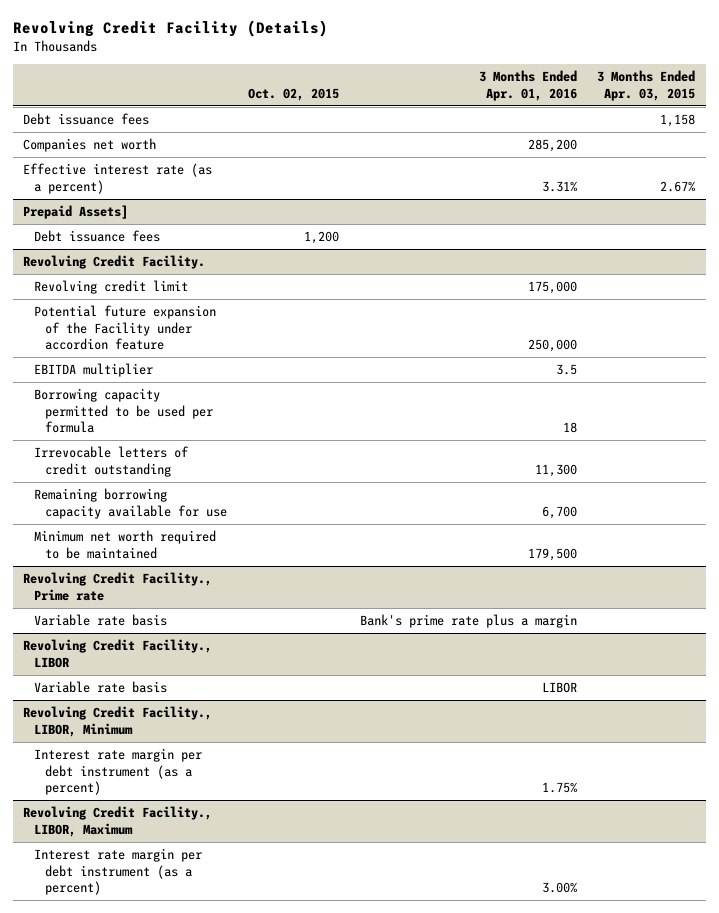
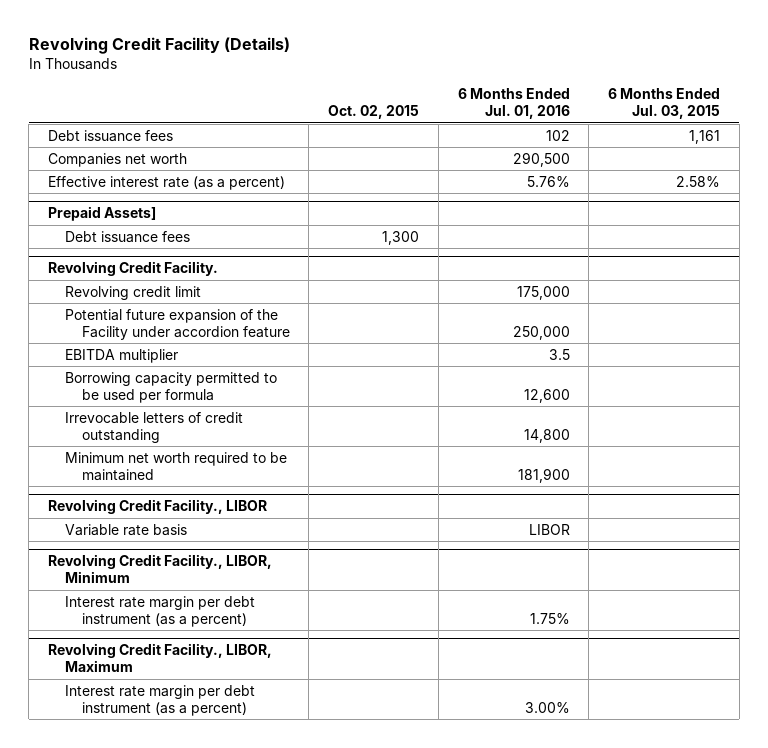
- | Oct. 02, 2015 | 3 Months Ended Apr. 01, 2016 | 3 Months Ended Apr. 03, 2015
+ | Oct. 02, 2015 | 6 Months Ended Jul. 01, 2016 | 6 Months Ended Jul. 03, 2015
@ Prepaid Assets]
- Debt issuance fees | 1,200 | |
+ Debt issuance fees | 1,300 | |
@ Revolving Credit Facility.
- Remaining borrowing capacity available for use | | 6,700 |
- Revolving Credit Facility., Prime rate
- Variable rate basis | | Bank's prime rate plus a margin |

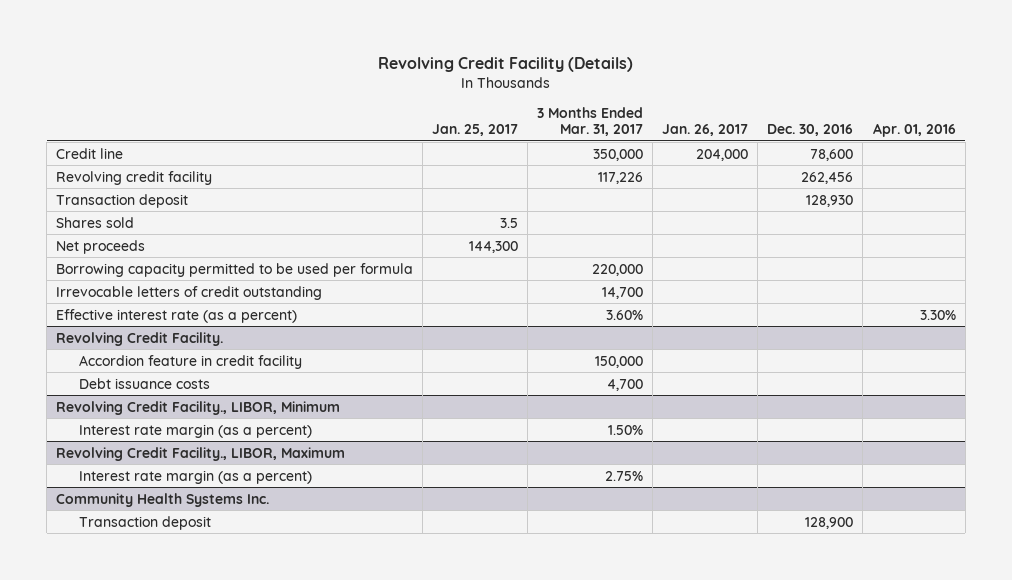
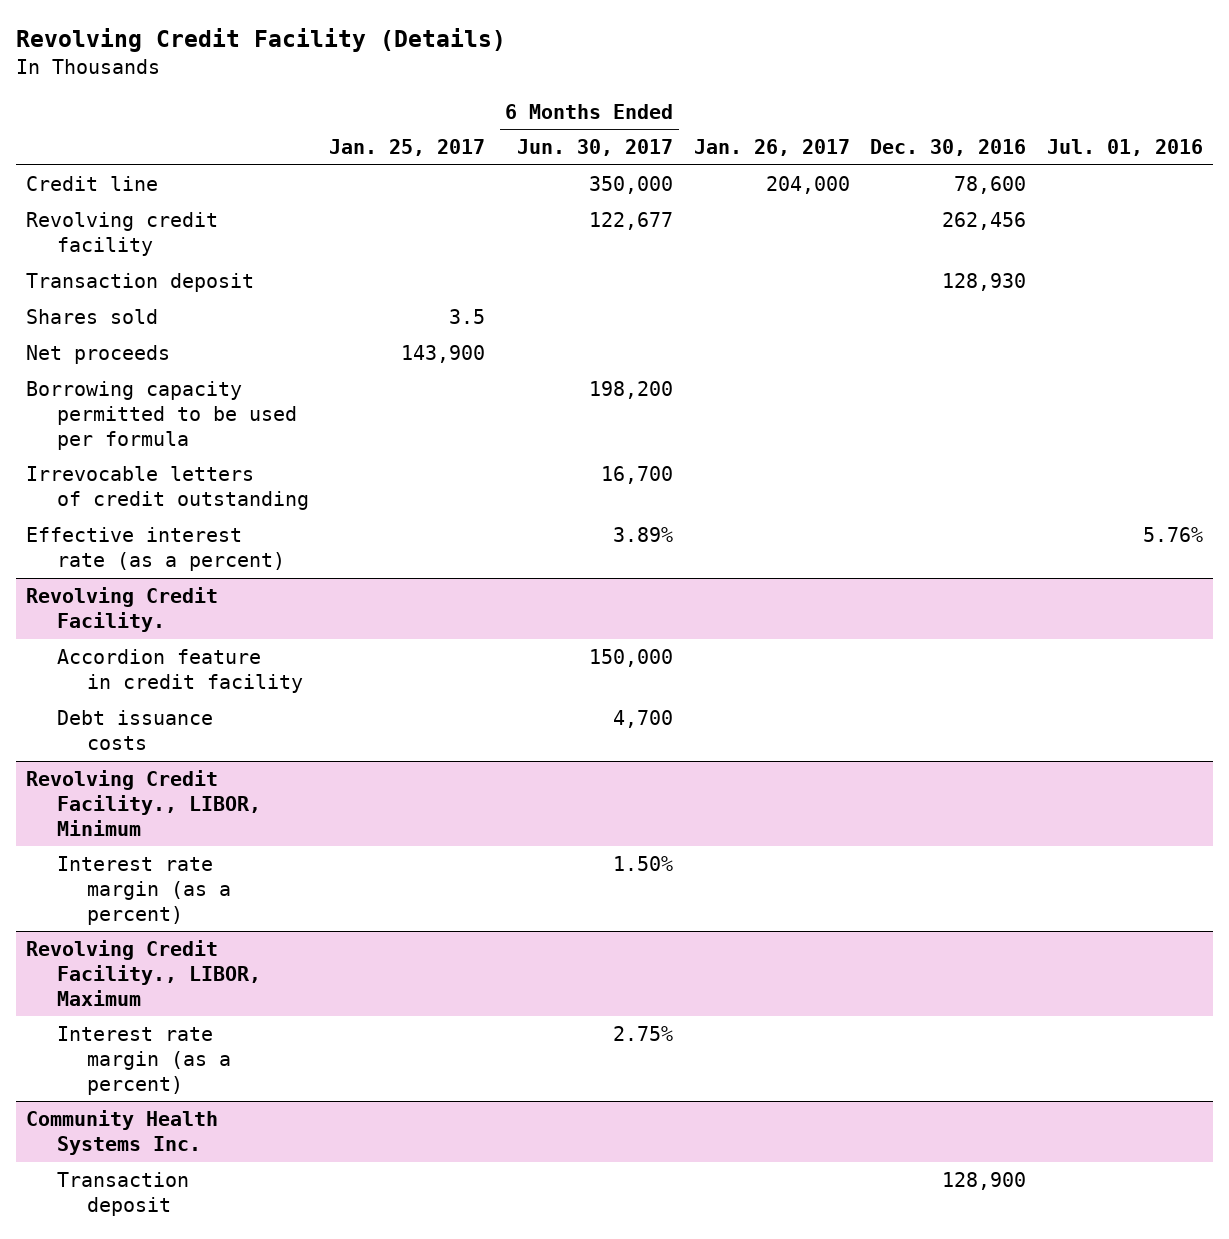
- | Jan. 25, 2017 | 3 Months Ended Mar. 31, 2017 | Jan. 26, 2017 | Dec. 30, 2016 | Apr. 01, 2016
+ | Jan. 25, 2017 | 6 Months Ended Jun. 30, 2017 | Jan. 26, 2017 | Dec. 30, 2016 | Jul. 01, 2016
- Net proceeds | 144,300 | | | |
+ Net proceeds | 143,900 | | | |

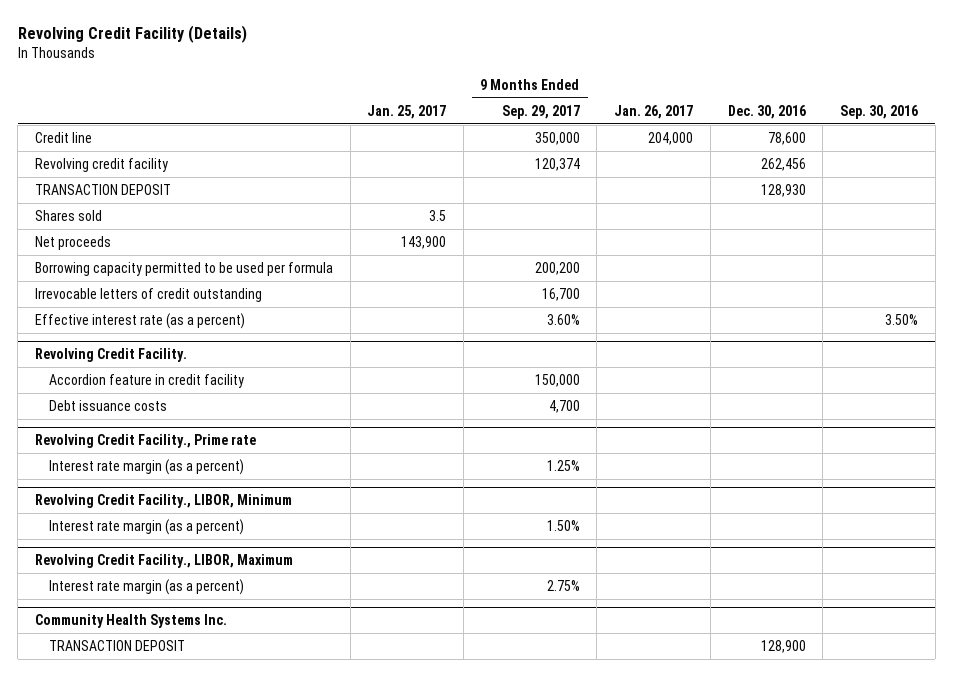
- | Jan. 25, 2017 | 6 Months Ended Jun. 30, 2017 | Jan. 26, 2017 | Dec. 30, 2016 | Jul. 01, 2016
+ | Jan. 25, 2017 | 9 Months Ended Sep. 29, 2017 | Jan. 26, 2017 | Dec. 30, 2016 | Sep. 30, 2016
- Transaction deposit | | | | 128,930 |
+ TRANSACTION DEPOSIT | | | | 128,930 |
+ Revolving Credit Facility., Prime rate
+ Interest rate margin (as a percent) | | 1.25% | | |
@ Community Health Systems Inc.
- Transaction deposit | | | | 128,900 |
+ TRANSACTION DEPOSIT | | | | 128,900 |

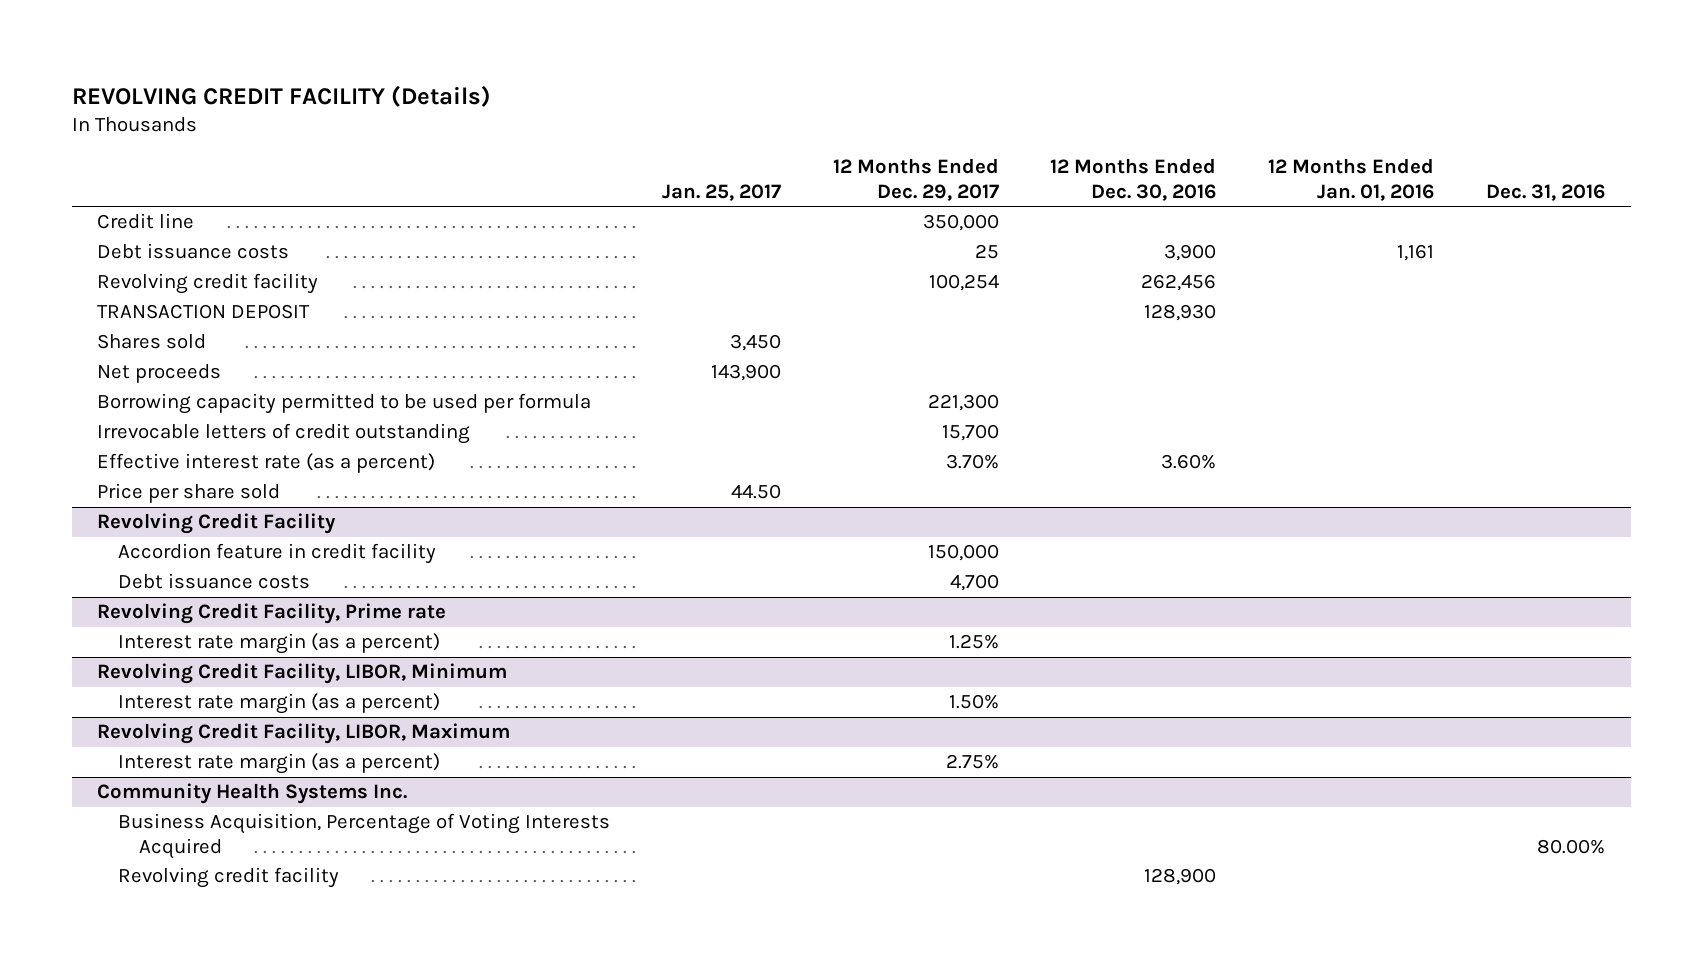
- Revolving Credit Facility (Details)
+ REVOLVING CREDIT FACILITY (Details)
- | Jan. 25, 2017 | 9 Months Ended Sep. 29, 2017 | Jan. 26, 2017 | Dec. 30, 2016 | Sep. 30, 2016
+ | Jan. 25, 2017 | 12 Months Ended Dec. 29, 2017 | 12 Months Ended Dec. 30, 2016 | 12 Months Ended Jan. 01, 2016 | Dec. 31, 2016
+ Debt issuance costs | | 25 | 3,900 | 1,161 |
- Shares sold | 3.5 | | | |
+ Shares sold | 3,450 | | | |
- Revolving Credit Facility.
+ Price per share sold | 44.50 | | | |
+ Revolving Credit Facility
- Revolving Credit Facility., Prime rate
+ Revolving Credit Facility, Prime rate
- Revolving Credit Facility., LIBOR, Minimum
+ Revolving Credit Facility, LIBOR, Minimum
- Revolving Credit Facility., LIBOR, Maximum
+ Revolving Credit Facility, LIBOR, Maximum
@ Community Health Systems Inc.
- TRANSACTION DEPOSIT | | | | 128,900 |
+ Business Acquisition, Percentage of Voting Interests Acquired | | | | | 80.00%
+ Revolving credit facility | | | 128,900 | |

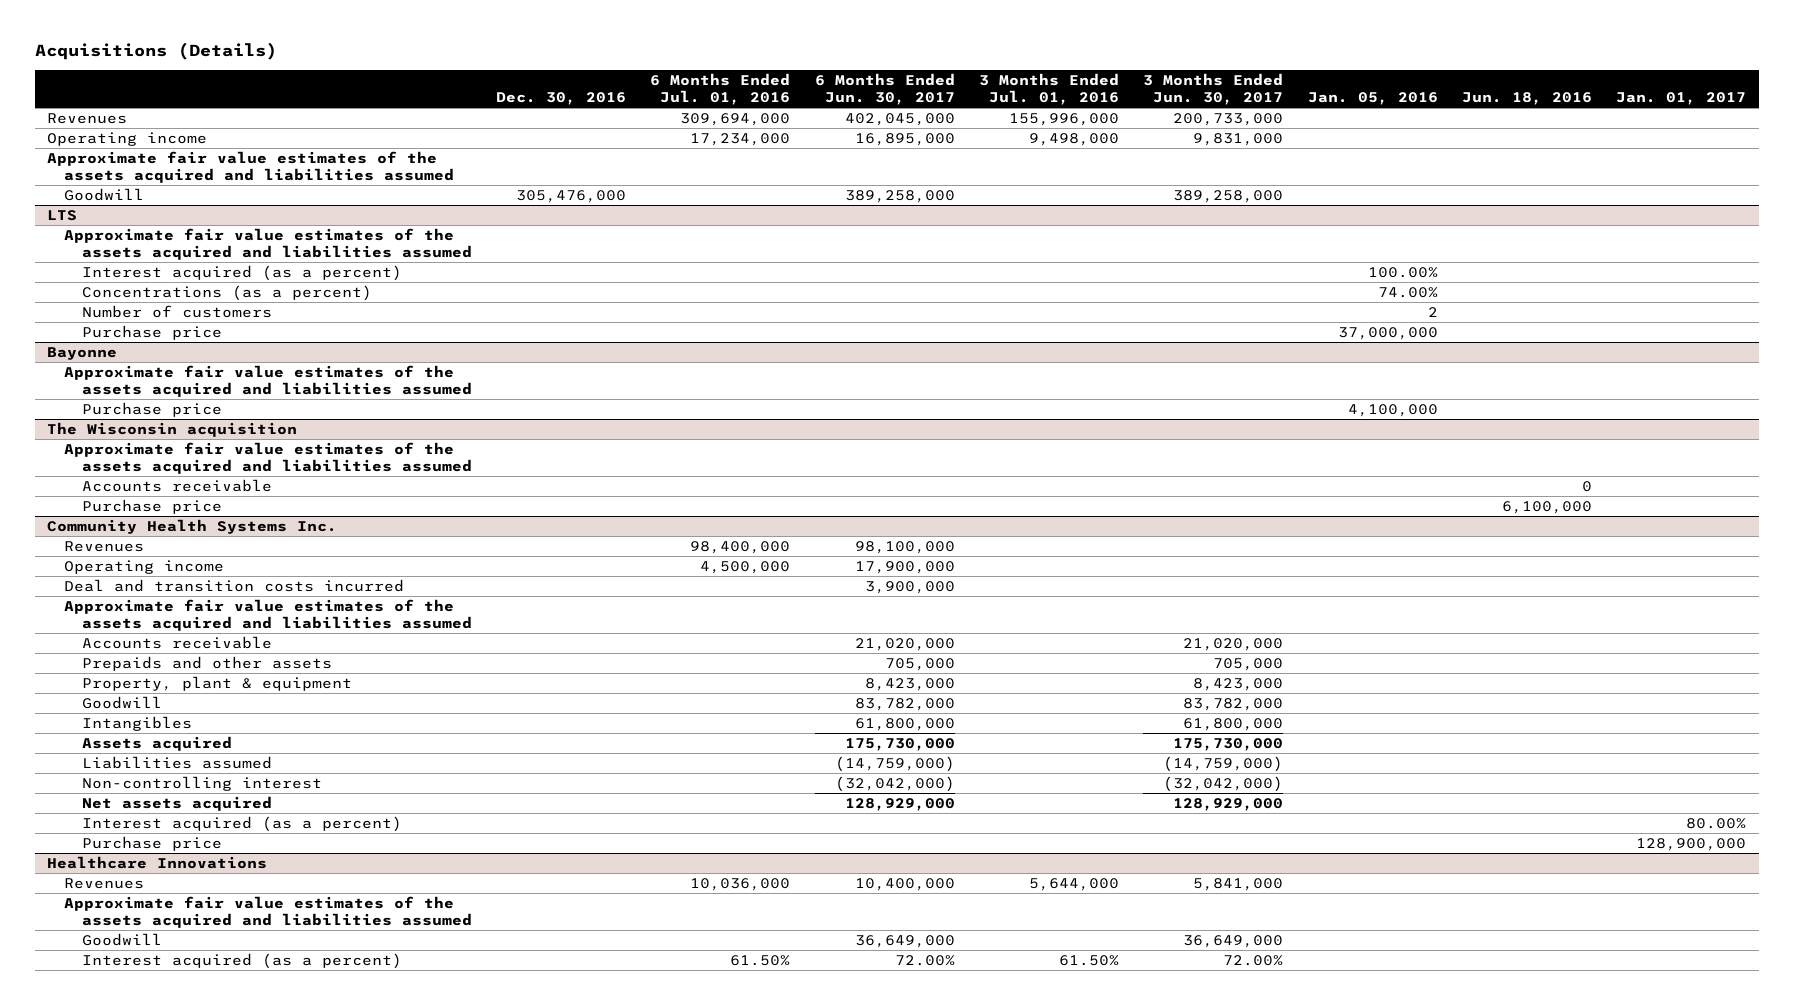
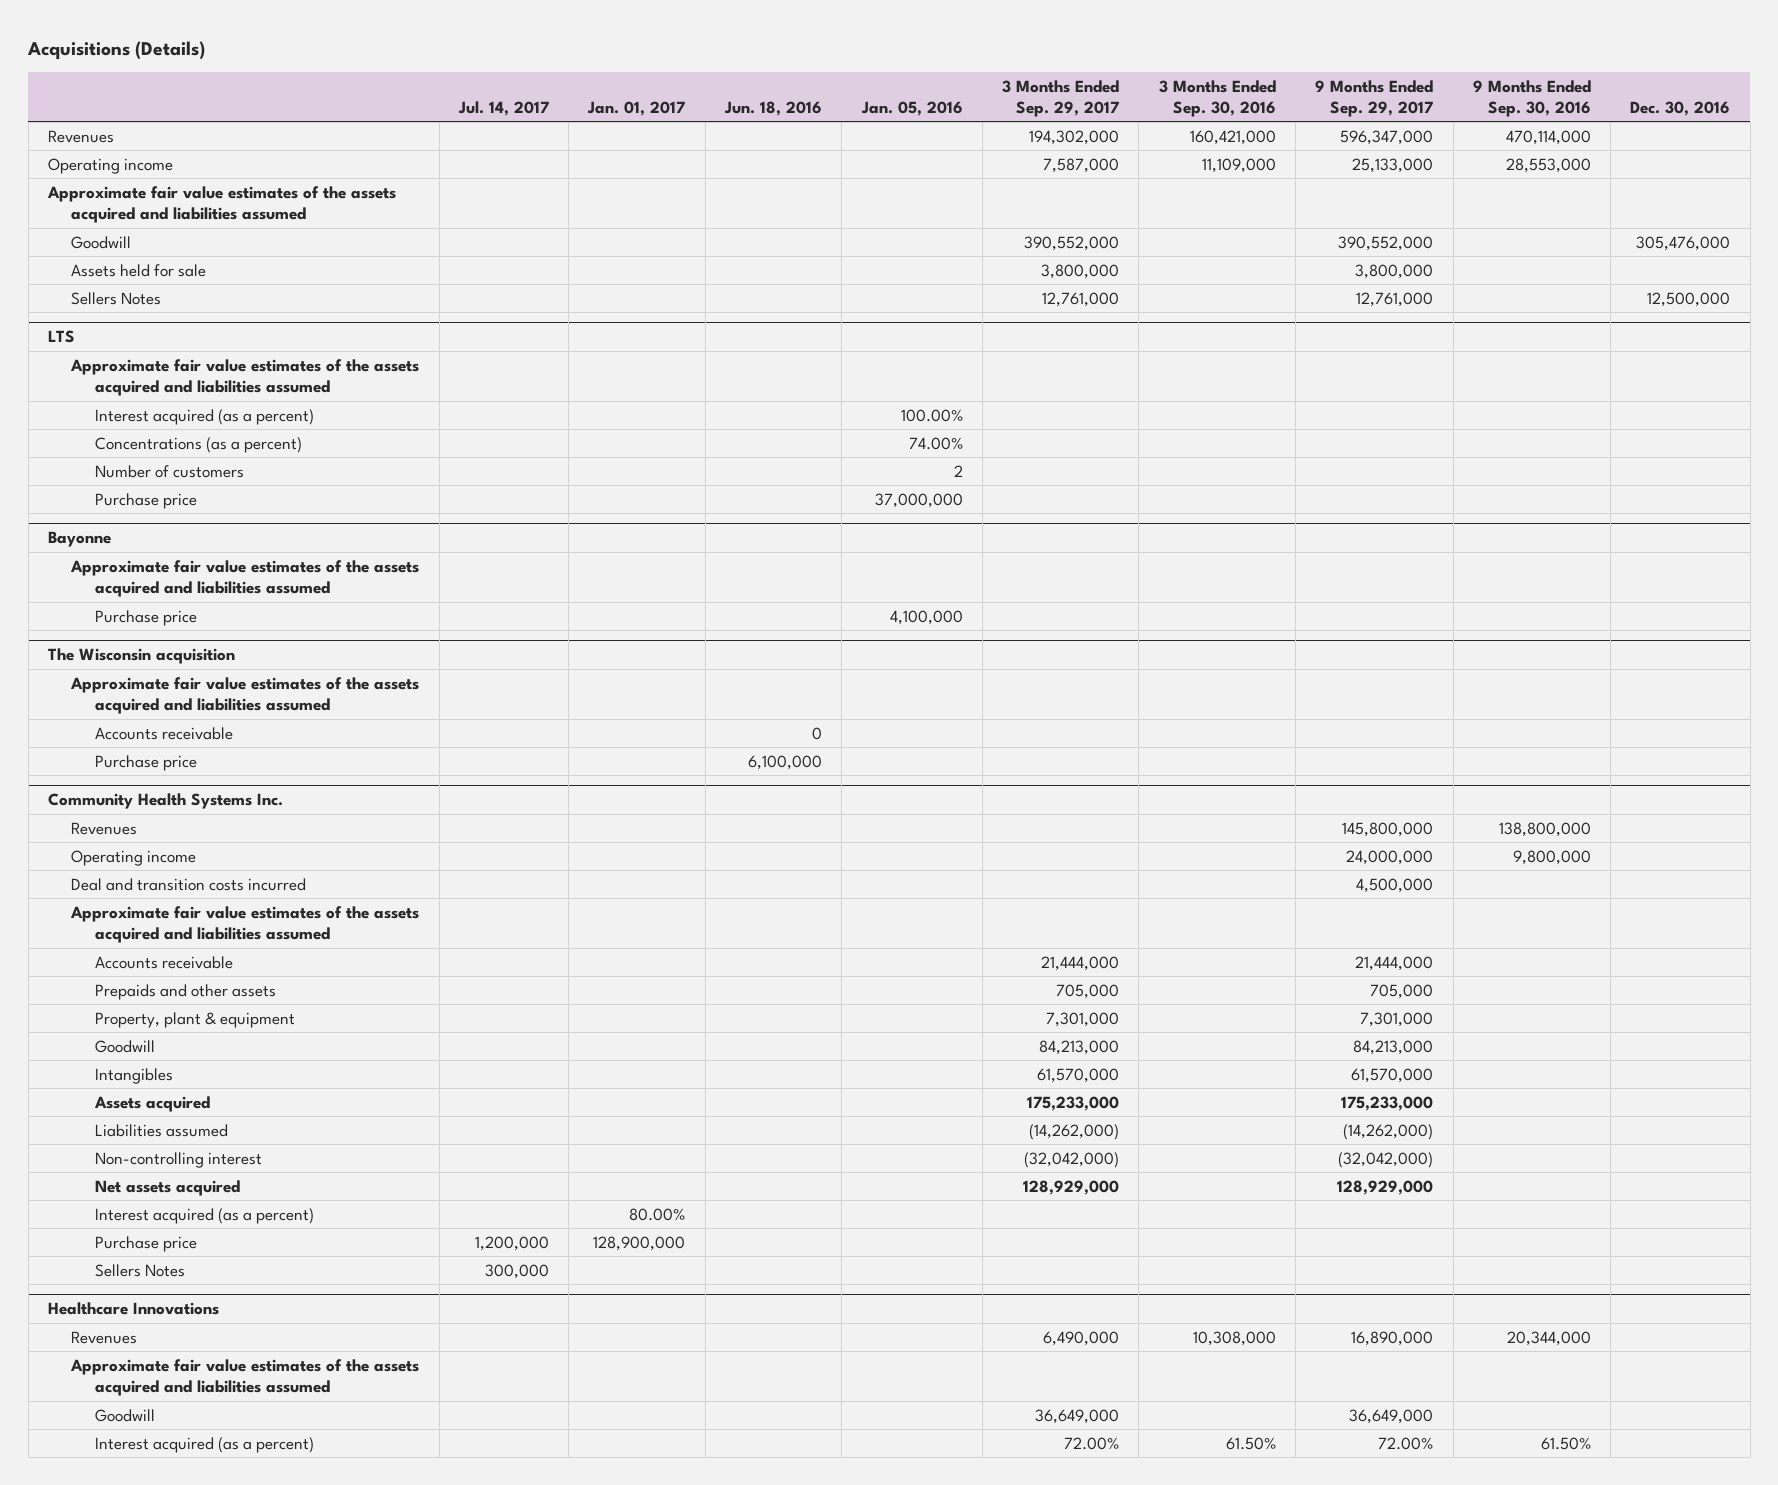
- | Dec. 30, 2016 | 6 Months Ended Jul. 01, 2016 | 6 Months Ended Jun. 30, 2017 | 3 Months Ended Jul. 01, 2016 | 3 Months Ended Jun. 30, 2017 | Jan. 05, 2016 | Jun. 18, 2016 | Jan. 01, 2017
+ | Jul. 14, 2017 | Jan. 01, 2017 | Jun. 18, 2016 | Jan. 05, 2016 | 3 Months Ended Sep. 29, 2017 | 3 Months Ended Sep. 30, 2016 | 9 Months Ended Sep. 29, 2017 | 9 Months Ended Sep. 30, 2016 | Dec. 30, 2016
+ Assets held for sale | | | | | 3,800,000 | | 3,800,000 | |
+ Sellers Notes | | | | | 12,761,000 | | 12,761,000 | | 12,500,000
@ Community Health Systems Inc.
+ Sellers Notes | 300,000 | | | | | | | |

